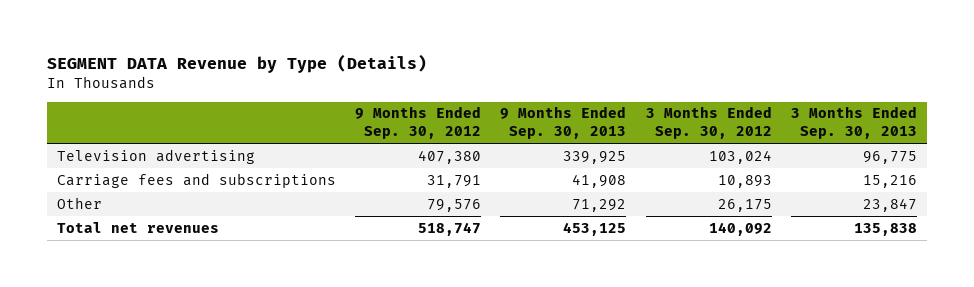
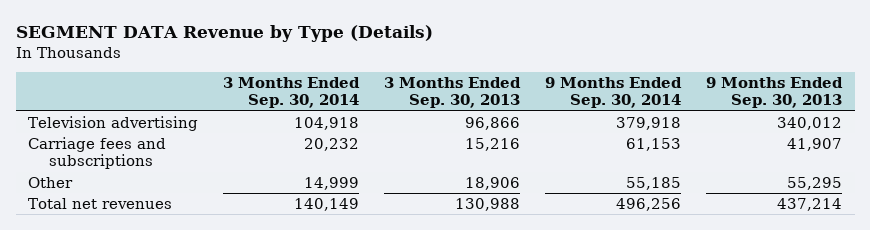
- | 9 Months Ended Sep. 30, 2012 | 9 Months Ended Sep. 30, 2013 | 3 Months Ended Sep. 30, 2012 | 3 Months Ended Sep. 30, 2013
+ | 3 Months Ended Sep. 30, 2014 | 3 Months Ended Sep. 30, 2013 | 9 Months Ended Sep. 30, 2014 | 9 Months Ended Sep. 30, 2013
- Television advertising | 407,380 | 339,925 | 103,024 | 96,775
- Carriage fees and subscriptions | 31,791 | 41,908 | 10,893 | 15,216
- Other | 79,576 | 71,292 | 26,175 | 23,847
- Total net revenues | 518,747 | 453,125 | 140,092 | 135,838
+ Television advertising | 104,918 | 96,866 | 379,918 | 340,012
+ Carriage fees and subscriptions | 20,232 | 15,216 | 61,153 | 41,907
+ Other | 14,999 | 18,906 | 55,185 | 55,295
+ Total net revenues | 140,149 | 130,988 | 496,256 | 437,214

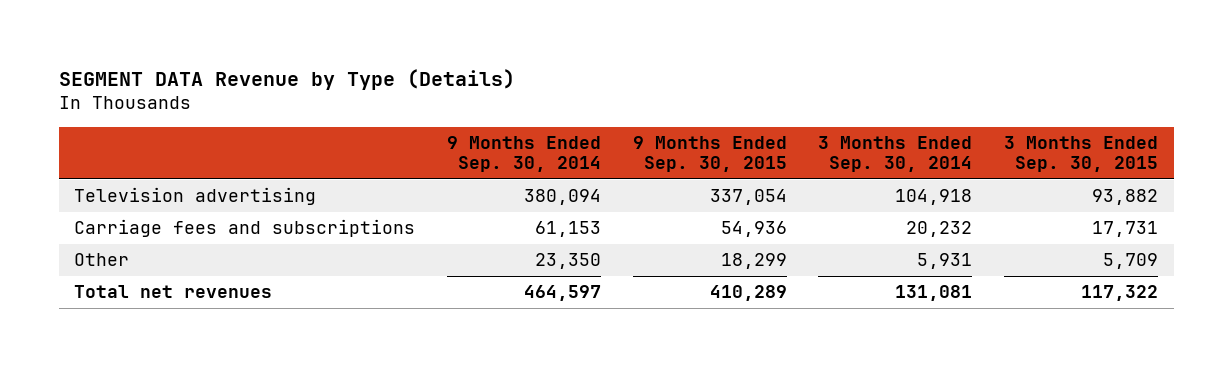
- | 3 Months Ended Sep. 30, 2014 | 3 Months Ended Sep. 30, 2013 | 9 Months Ended Sep. 30, 2014 | 9 Months Ended Sep. 30, 2013
+ | 9 Months Ended Sep. 30, 2014 | 9 Months Ended Sep. 30, 2015 | 3 Months Ended Sep. 30, 2014 | 3 Months Ended Sep. 30, 2015
- Television advertising | 104,918 | 96,866 | 379,918 | 340,012
+ Television advertising | 380,094 | 337,054 | 104,918 | 93,882
- Other | 14,999 | 18,906 | 55,185 | 55,295
- Total net revenues | 140,149 | 130,988 | 496,256 | 437,214
+ Other | 23,350 | 18,299 | 5,931 | 5,709
+ Total net revenues | 464,597 | 410,289 | 131,081 | 117,322

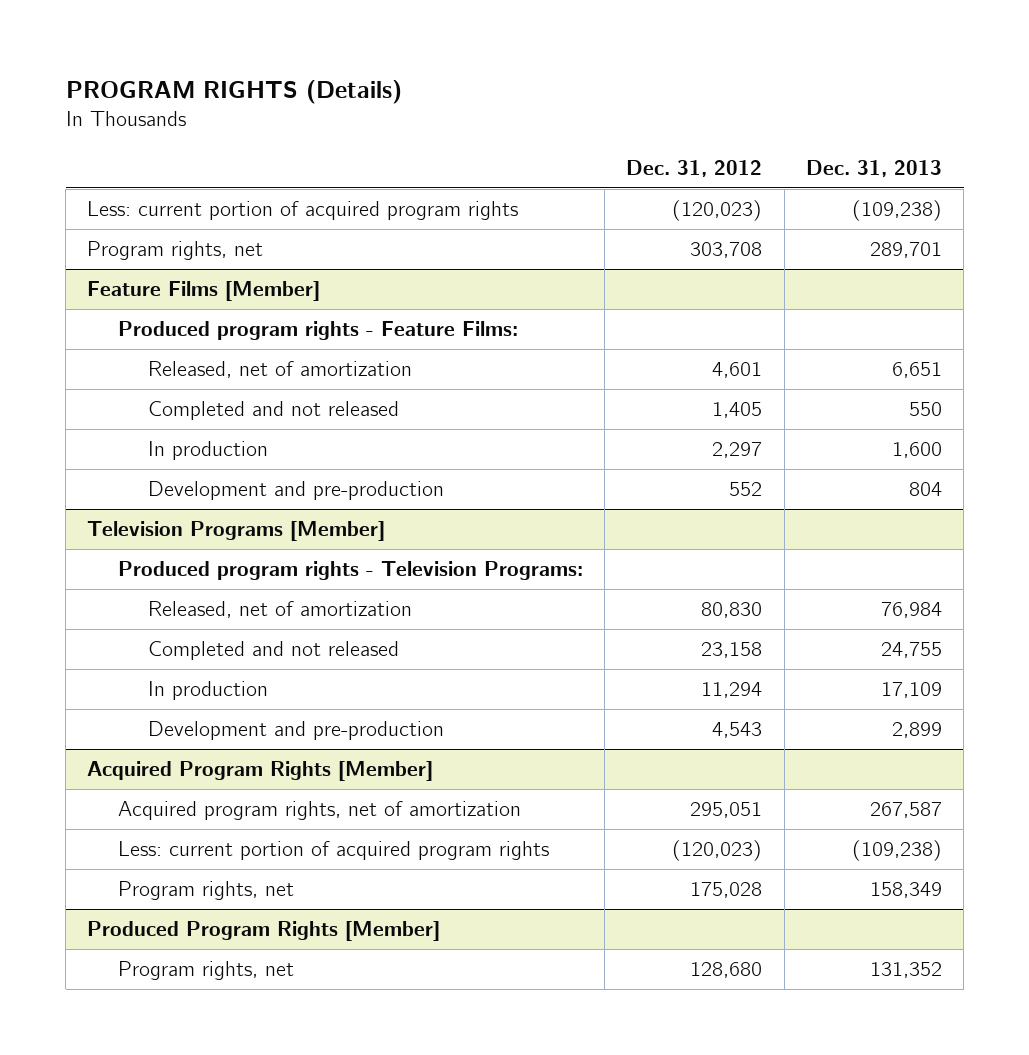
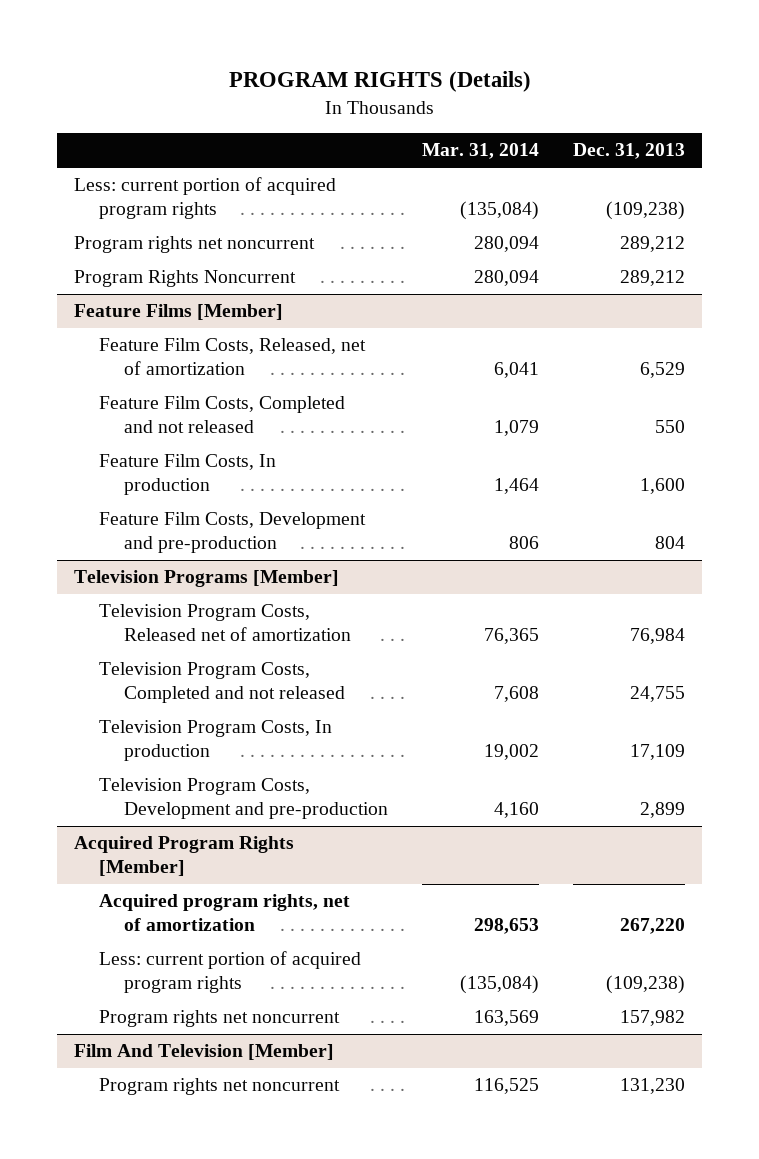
- | Dec. 31, 2012 | Dec. 31, 2013
+ | Mar. 31, 2014 | Dec. 31, 2013
- Program rights, net | 303,708 | 289,701
+ Program rights net noncurrent | 280,094 | 289,212
+ Program Rights Noncurrent | 280,094 | 289,212
@ Feature Films [Member]
- Produced program rights - Feature Films:
- Released, net of amortization | 4,601 | 6,651
- Completed and not released | 1,405 | 550
- In production | 2,297 | 1,600
- Development and pre-production | 552 | 804
+ Feature Film Costs, Released, net of amortization | 6,041 | 6,529
+ Feature Film Costs, Completed and not released | 1,079 | 550
+ Feature Film Costs, In production | 1,464 | 1,600
+ Feature Film Costs, Development and pre-production | 806 | 804
@ Television Programs [Member]
- Produced program rights - Television Programs:
- Released, net of amortization | 80,830 | 76,984
- Completed and not released | 23,158 | 24,755
- In production | 11,294 | 17,109
- Development and pre-production | 4,543 | 2,899
+ Television Program Costs, Released net of amortization | 76,365 | 76,984
+ Television Program Costs, Completed and not released | 7,608 | 24,755
+ Television Program Costs, In production | 19,002 | 17,109
+ Television Program Costs, Development and pre-production | 4,160 | 2,899
@ Acquired Program Rights [Member]
- Acquired program rights, net of amortization | 295,051 | 267,587
+ Acquired program rights, net of amortization | 298,653 | 267,220
- Program rights, net | 175,028 | 158,349
- Produced Program Rights [Member]
- Program rights, net | 128,680 | 131,352
@ Acquired Program Rights [Member]
+ Program rights net noncurrent | 163,569 | 157,982
+ Film And Television [Member]
+ Program rights net noncurrent | 116,525 | 131,230

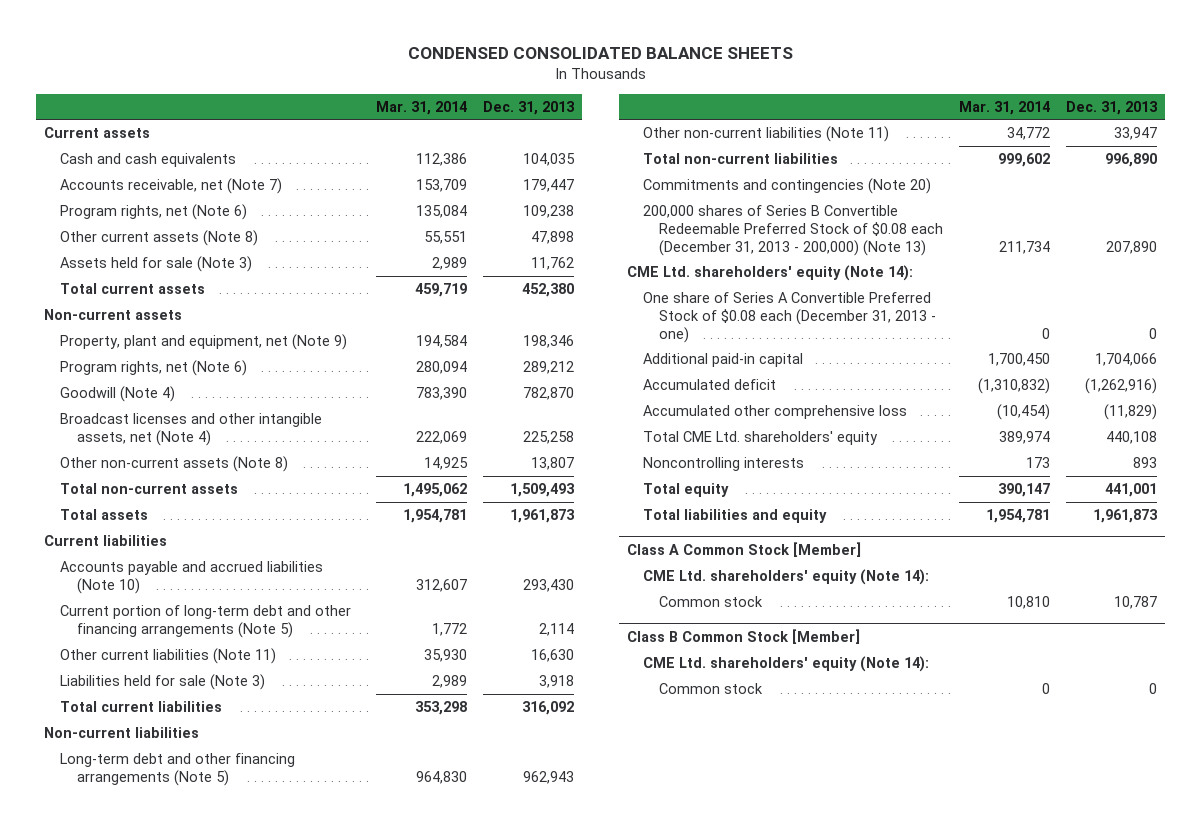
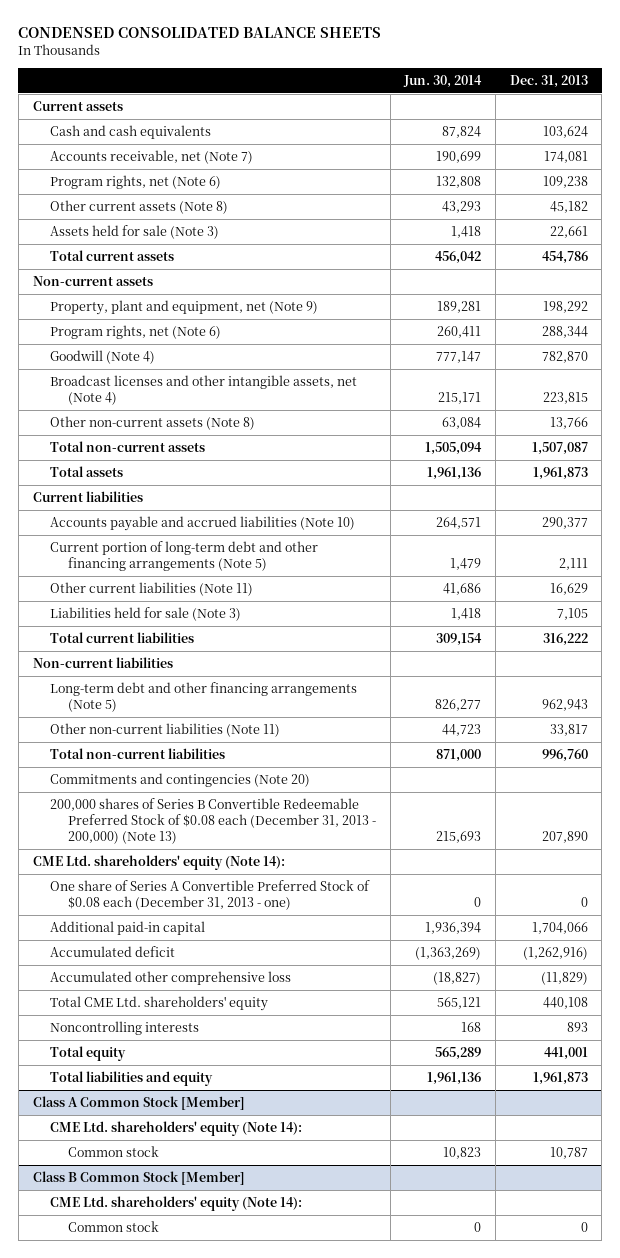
- | Mar. 31, 2014 | Dec. 31, 2013
+ | Jun. 30, 2014 | Dec. 31, 2013
- Cash and cash equivalents | 112,386 | 104,035
- Accounts receivable, net (Note 7) | 153,709 | 179,447
+ Cash and cash equivalents | 87,824 | 103,624
+ Accounts receivable, net (Note 7) | 190,699 | 174,081
- Other current assets (Note 8) | 55,551 | 47,898
- Assets held for sale (Note 3) | 2,989 | 11,762
- Total current assets | 459,719 | 452,380
+ Other current assets (Note 8) | 43,293 | 45,182
+ Assets held for sale (Note 3) | 1,418 | 22,661
+ Total current assets | 456,042 | 454,786
- Property, plant and equipment, net (Note 9) | 194,584 | 198,346
- Program rights, net (Note 6) | 280,094 | 289,212
+ Property, plant and equipment, net (Note 9) | 189,281 | 198,292
+ Program rights, net (Note 6) | 260,411 | 288,344
- Broadcast licenses and other intangible assets, net (Note 4) | 222,069 | 225,258
- Other non-current assets (Note 8) | 14,925 | 13,807
- Total non-current assets | 1,495,062 | 1,509,493
+ Broadcast licenses and other intangible assets, net (Note 4) | 215,171 | 223,815
+ Other non-current assets (Note 8) | 63,084 | 13,766
+ Total non-current assets | 1,505,094 | 1,507,087
- Accounts payable and accrued liabilities (Note 10) | 312,607 | 293,430
- Current portion of long-term debt and other financing arrangements (Note 5) | 1,772 | 2,114
- Other current liabilities (Note 11) | 35,930 | 16,630
- Liabilities held for sale (Note 3) | 2,989 | 3,918
- Total current liabilities | 353,298 | 316,092
+ Accounts payable and accrued liabilities (Note 10) | 264,571 | 290,377
+ Current portion of long-term debt and other financing arrangements (Note 5) | 1,479 | 2,111
+ Other current liabilities (Note 11) | 41,686 | 16,629
+ Liabilities held for sale (Note 3) | 1,418 | 7,105
+ Total current liabilities | 309,154 | 316,222
- Other non-current liabilities (Note 11) | 34,772 | 33,947
- Total non-current liabilities | 999,602 | 996,890
+ Other non-current liabilities (Note 11) | 44,723 | 33,817
+ Total non-current liabilities | 871,000 | 996,760

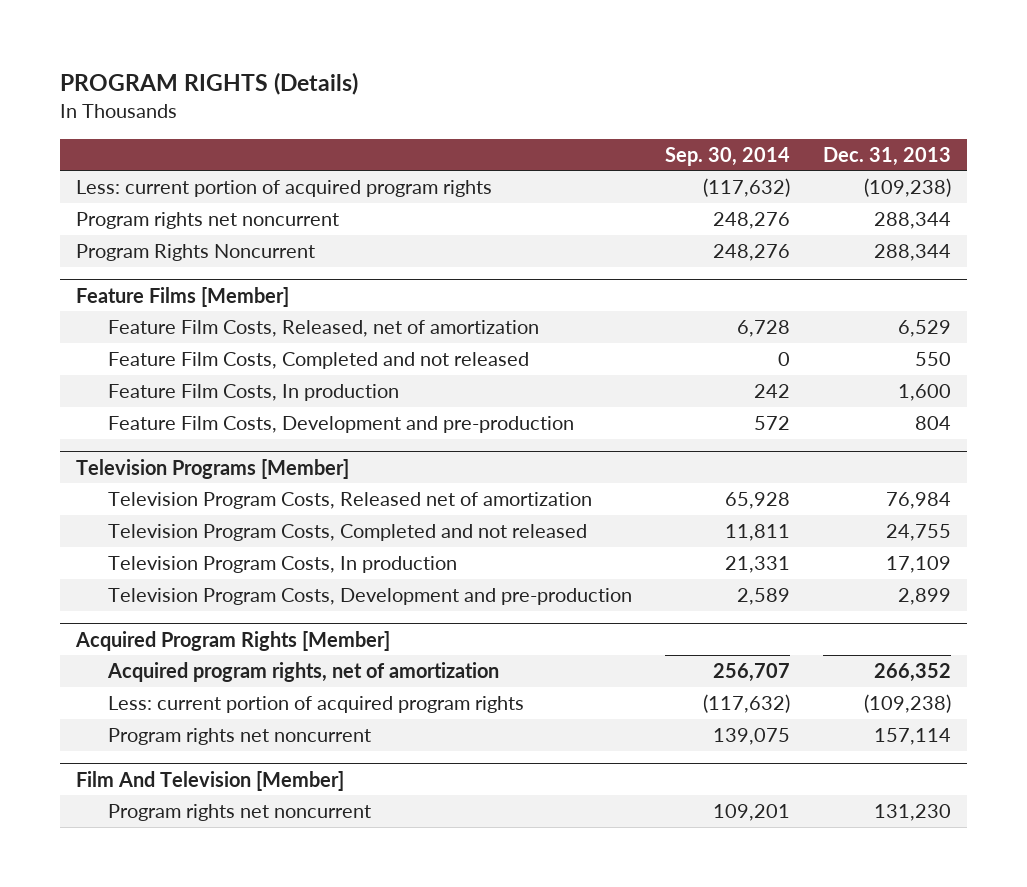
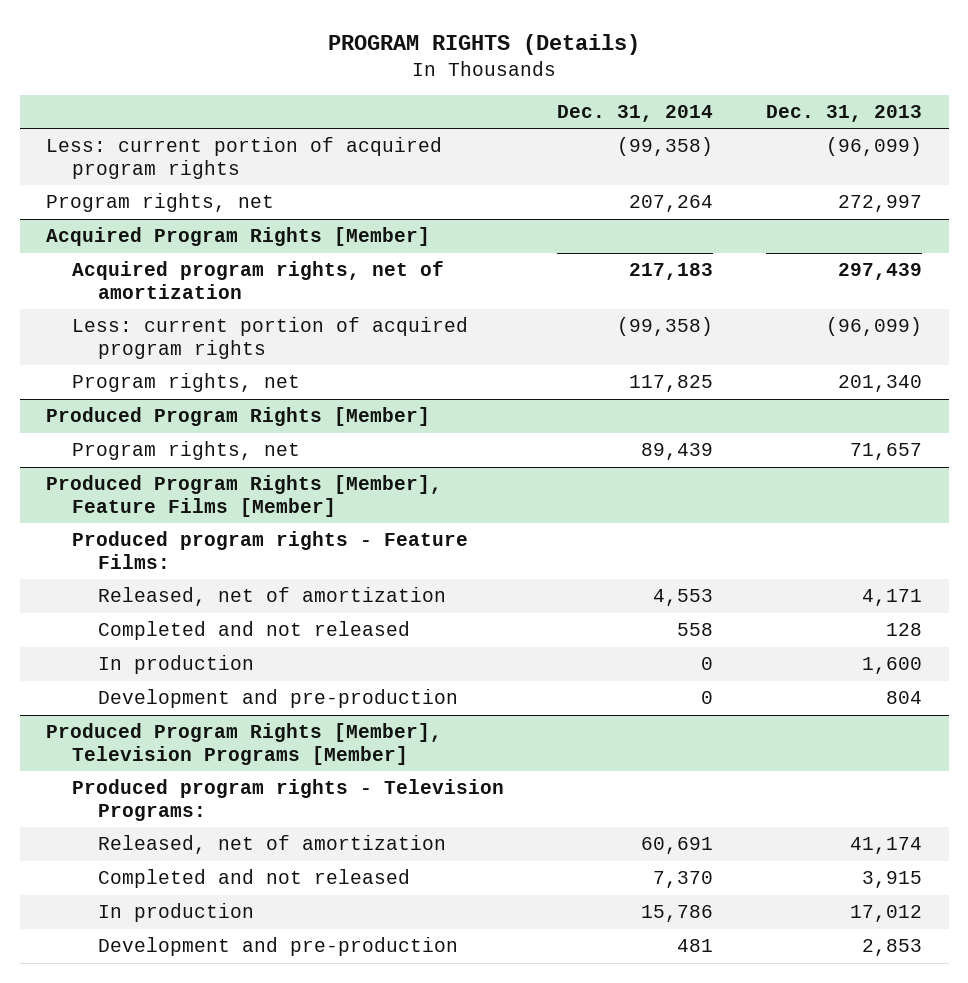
- | Sep. 30, 2014 | Dec. 31, 2013
+ | Dec. 31, 2014 | Dec. 31, 2013
- Less: current portion of acquired program rights | (117,632) | (109,238)
- Program rights net noncurrent | 248,276 | 288,344
- Program Rights Noncurrent | 248,276 | 288,344
- Feature Films [Member]
- Feature Film Costs, Released, net of amortization | 6,728 | 6,529
- Feature Film Costs, Completed and not released | 0 | 550
- Feature Film Costs, In production | 242 | 1,600
- Feature Film Costs, Development and pre-production | 572 | 804
- Television Programs [Member]
- Television Program Costs, Released net of amortization | 65,928 | 76,984
- Television Program Costs, Completed and not released | 11,811 | 24,755
- Television Program Costs, In production | 21,331 | 17,109
- Television Program Costs, Development and pre-production | 2,589 | 2,899
+ Less: current portion of acquired program rights | (99,358) | (96,099)
+ Program rights, net | 207,264 | 272,997
@ Acquired Program Rights [Member]
- Acquired program rights, net of amortization | 256,707 | 266,352
- Less: current portion of acquired program rights | (117,632) | (109,238)
- Program rights net noncurrent | 139,075 | 157,114
- Film And Television [Member]
- Program rights net noncurrent | 109,201 | 131,230
@ Acquired Program Rights [Member]
+ Acquired program rights, net of amortization | 217,183 | 297,439
+ Less: current portion of acquired program rights | (99,358) | (96,099)
+ Program rights, net | 117,825 | 201,340
+ Produced Program Rights [Member]
+ Program rights, net | 89,439 | 71,657
+ Produced Program Rights [Member], Feature Films [Member]
+ Produced program rights - Feature Films:
+ Released, net of amortization | 4,553 | 4,171
+ Completed and not released | 558 | 128
+ In production | 0 | 1,600
+ Development and pre-production | 0 | 804
+ Produced Program Rights [Member], Television Programs [Member]
+ Produced program rights - Television Programs:
+ Released, net of amortization | 60,691 | 41,174
+ Completed and not released | 7,370 | 3,915
+ In production | 15,786 | 17,012
+ Development and pre-production | 481 | 2,853

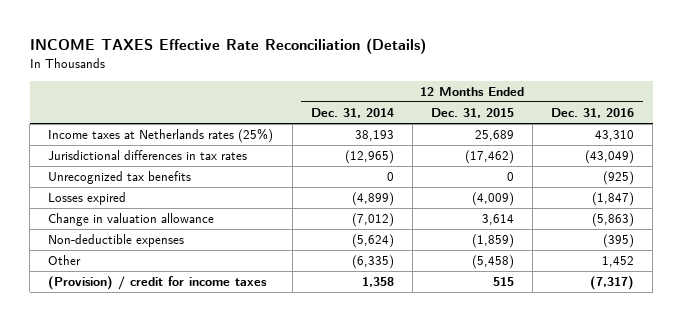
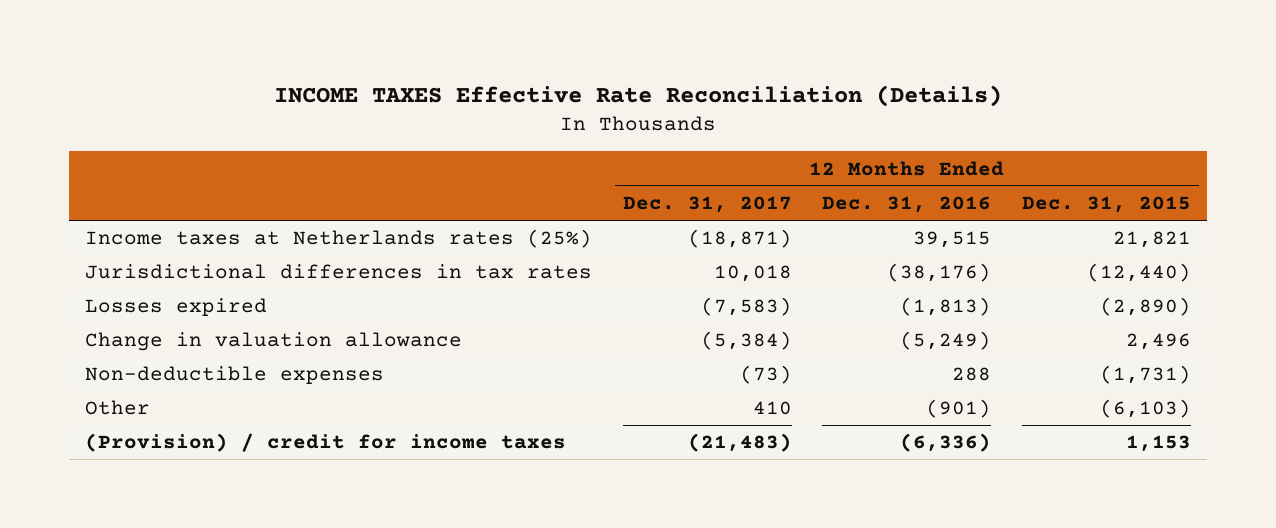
- | 12 Months Ended Dec. 31, 2014 | 12 Months Ended Dec. 31, 2015 | 12 Months Ended Dec. 31, 2016
+ | 12 Months Ended Dec. 31, 2017 | 12 Months Ended Dec. 31, 2016 | 12 Months Ended Dec. 31, 2015
- Income taxes at Netherlands rates (25%) | 38,193 | 25,689 | 43,310
- Jurisdictional differences in tax rates | (12,965) | (17,462) | (43,049)
- Unrecognized tax benefits | 0 | 0 | (925)
- Losses expired | (4,899) | (4,009) | (1,847)
- Change in valuation allowance | (7,012) | 3,614 | (5,863)
- Non-deductible expenses | (5,624) | (1,859) | (395)
- Other | (6,335) | (5,458) | 1,452
- (Provision) / credit for income taxes | 1,358 | 515 | (7,317)
+ Income taxes at Netherlands rates (25%) | (18,871) | 39,515 | 21,821
+ Jurisdictional differences in tax rates | 10,018 | (38,176) | (12,440)
+ Losses expired | (7,583) | (1,813) | (2,890)
+ Change in valuation allowance | (5,384) | (5,249) | 2,496
+ Non-deductible expenses | (73) | 288 | (1,731)
+ Other | 410 | (901) | (6,103)
+ (Provision) / credit for income taxes | (21,483) | (6,336) | 1,153

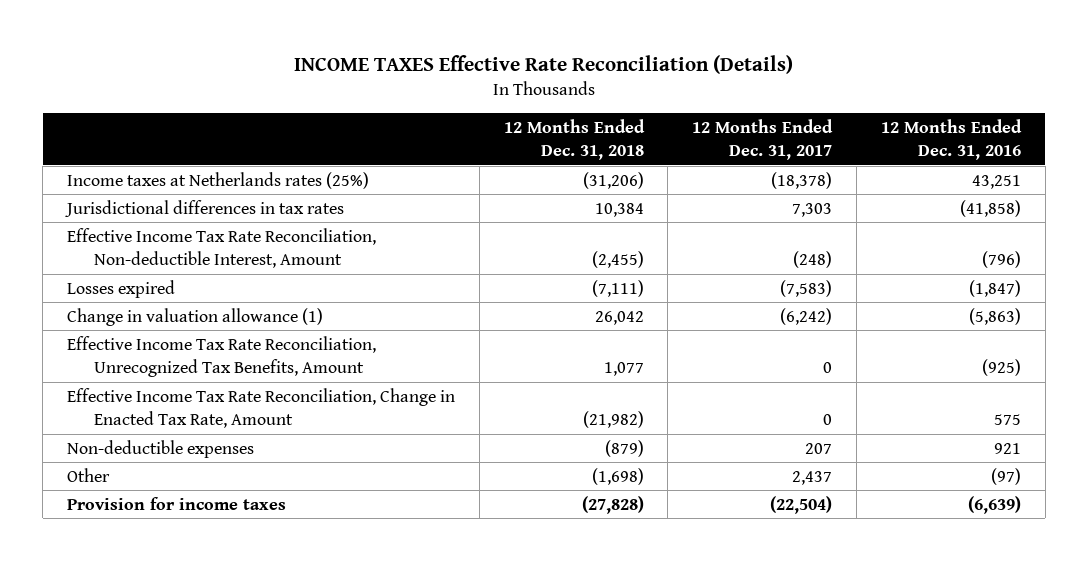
- | 12 Months Ended Dec. 31, 2017 | 12 Months Ended Dec. 31, 2016 | 12 Months Ended Dec. 31, 2015
+ | 12 Months Ended Dec. 31, 2018 | 12 Months Ended Dec. 31, 2017 | 12 Months Ended Dec. 31, 2016
- Income taxes at Netherlands rates (25%) | (18,871) | 39,515 | 21,821
- Jurisdictional differences in tax rates | 10,018 | (38,176) | (12,440)
- Losses expired | (7,583) | (1,813) | (2,890)
- Change in valuation allowance | (5,384) | (5,249) | 2,496
- Non-deductible expenses | (73) | 288 | (1,731)
- Other | 410 | (901) | (6,103)
- (Provision) / credit for income taxes | (21,483) | (6,336) | 1,153
+ Income taxes at Netherlands rates (25%) | (31,206) | (18,378) | 43,251
+ Jurisdictional differences in tax rates | 10,384 | 7,303 | (41,858)
+ Effective Income Tax Rate Reconciliation, Non-deductible Interest, Amount | (2,455) | (248) | (796)
+ Losses expired | (7,111) | (7,583) | (1,847)
+ Change in valuation allowance (1) | 26,042 | (6,242) | (5,863)
+ Effective Income Tax Rate Reconciliation, Unrecognized Tax Benefits, Amount | 1,077 | 0 | (925)
+ Effective Income Tax Rate Reconciliation, Change in Enacted Tax Rate, Amount | (21,982) | 0 | 575
+ Non-deductible expenses | (879) | 207 | 921
+ Other | (1,698) | 2,437 | (97)
+ Provision for income taxes | (27,828) | (22,504) | (6,639)

